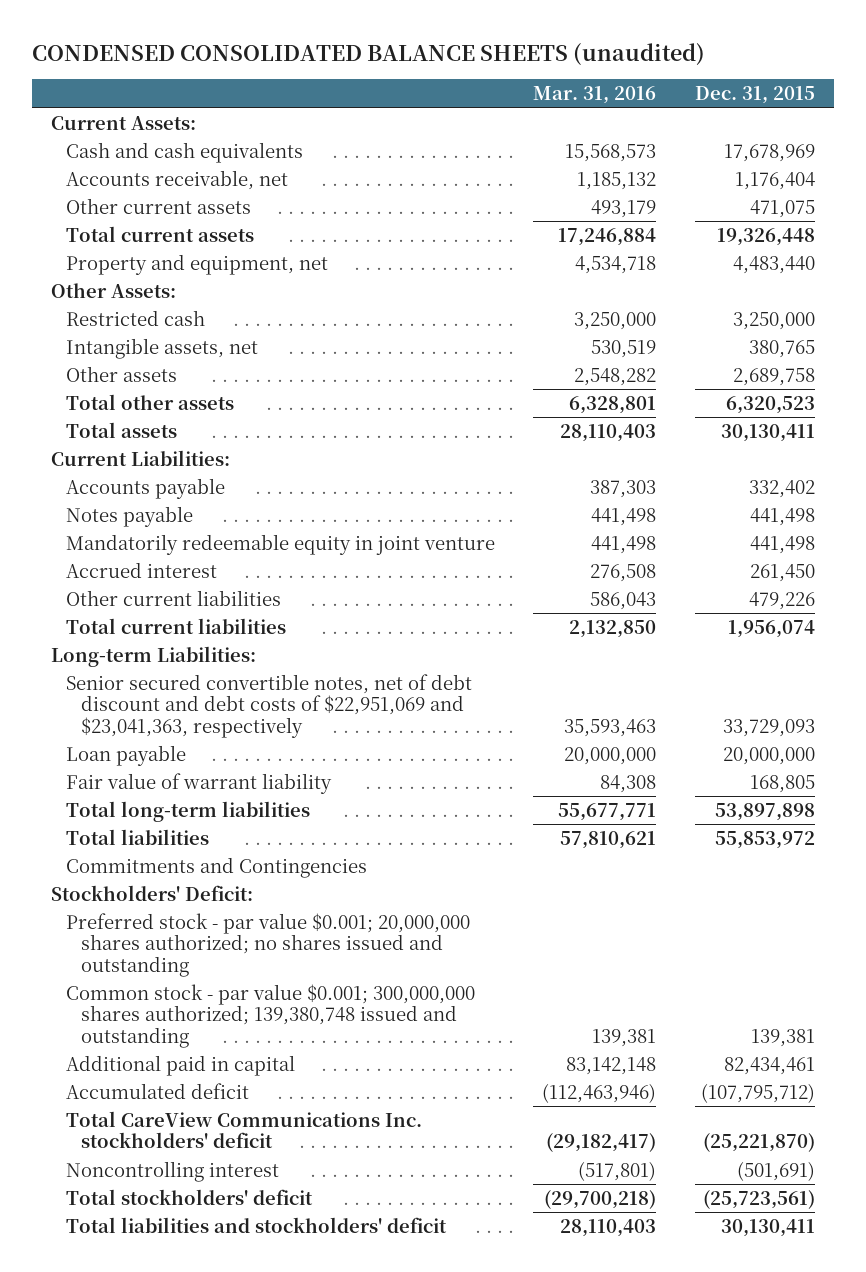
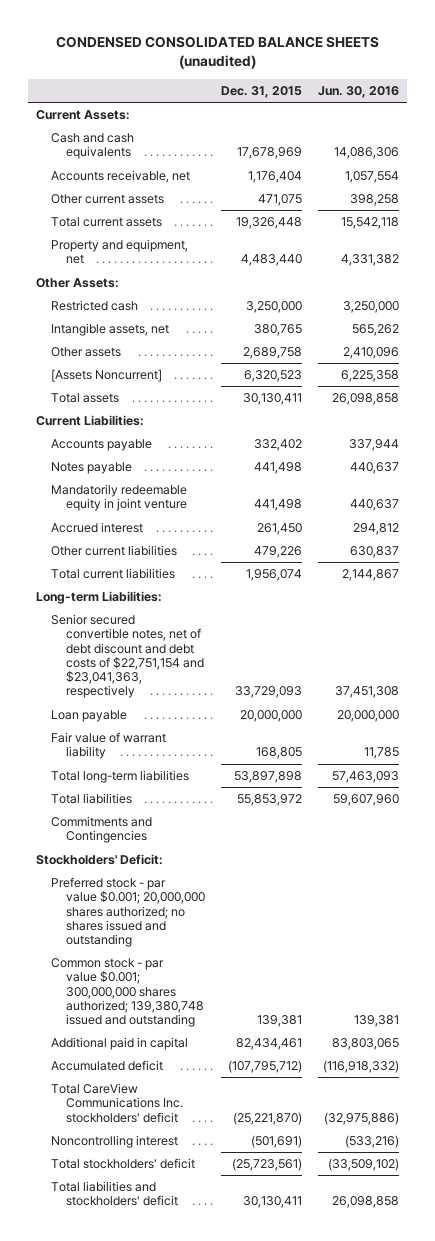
- | Mar. 31, 2016 | Dec. 31, 2015
+ | Dec. 31, 2015 | Jun. 30, 2016
- Total other assets | 6,328,801 | 6,320,523
+ [Assets Noncurrent] | 6,320,523 | 6,225,358
- Senior secured convertible notes, net of debt discount and debt costs of $22,951,069 and $23,041,363, respectively | 35,593,463 | 33,729,093
+ Senior secured convertible notes, net of debt discount and debt costs of $22,751,154 and $23,041,363, respectively | 33,729,093 | 37,451,308

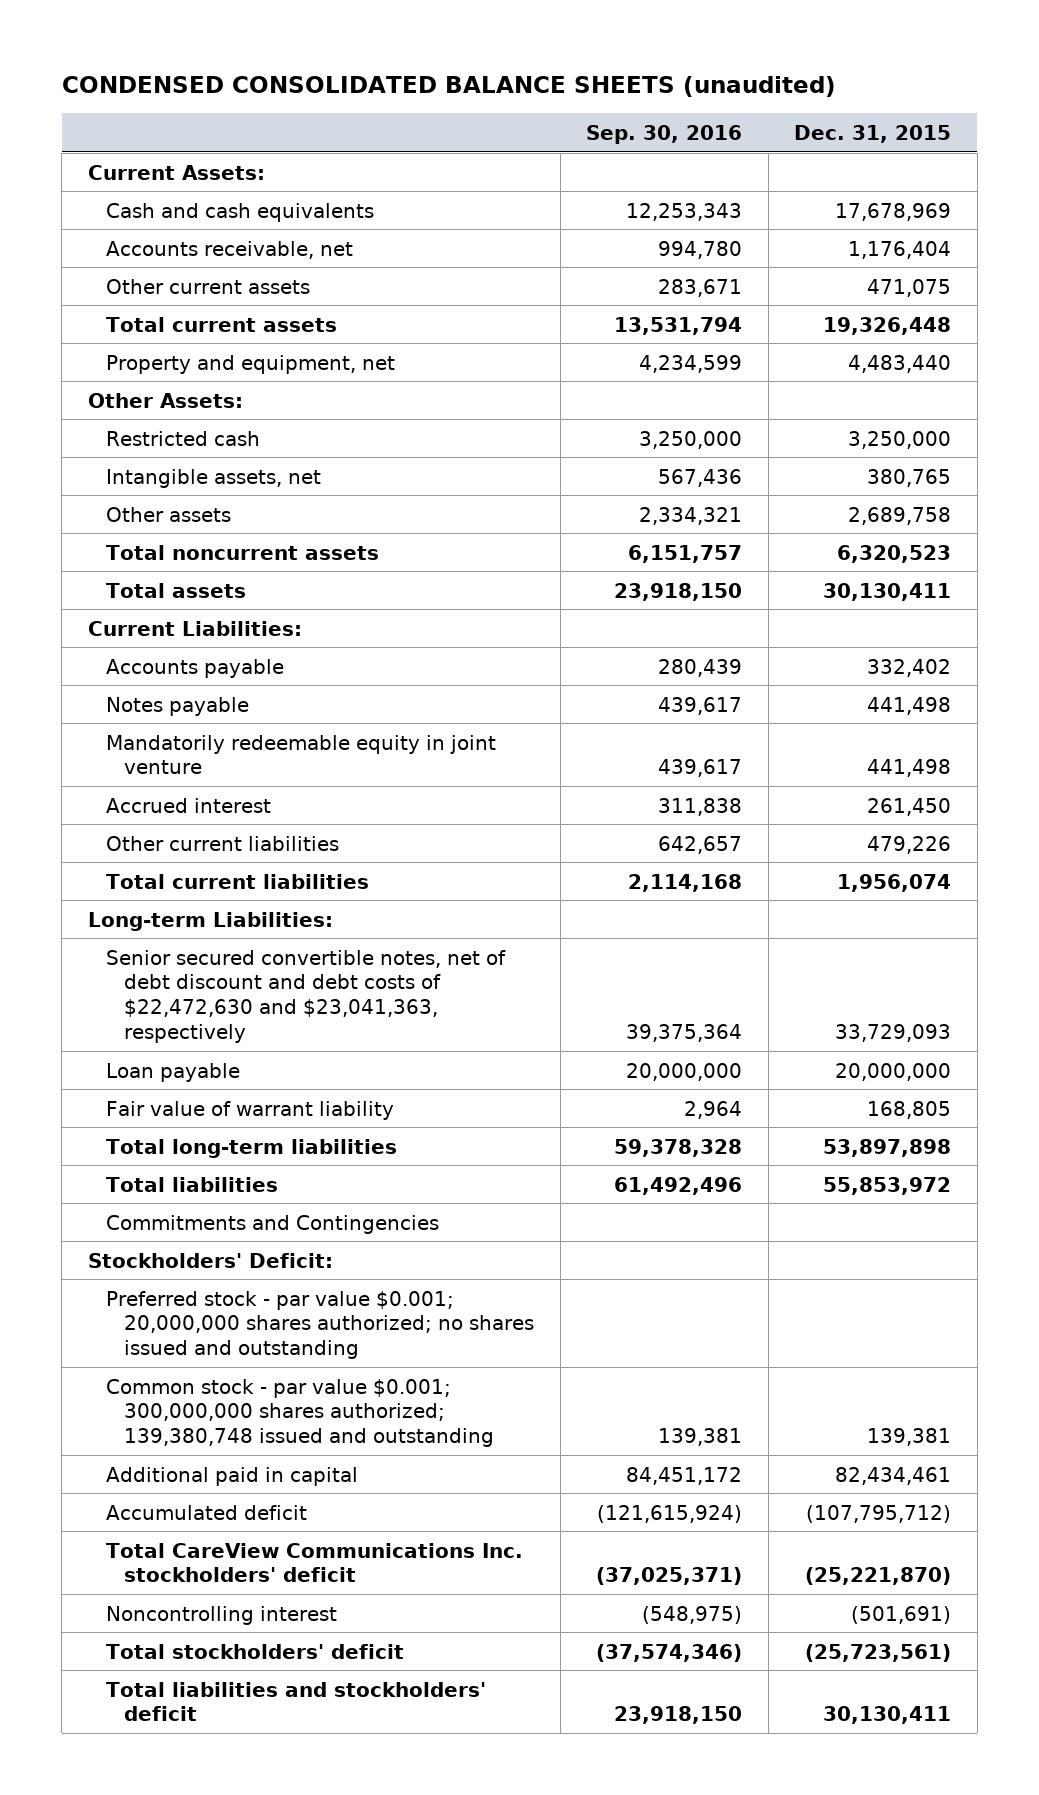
- | Dec. 31, 2015 | Jun. 30, 2016
+ | Sep. 30, 2016 | Dec. 31, 2015
- [Assets Noncurrent] | 6,320,523 | 6,225,358
+ Total noncurrent assets | 6,151,757 | 6,320,523
- Senior secured convertible notes, net of debt discount and debt costs of $22,751,154 and $23,041,363, respectively | 33,729,093 | 37,451,308
+ Senior secured convertible notes, net of debt discount and debt costs of $22,472,630 and $23,041,363, respectively | 39,375,364 | 33,729,093

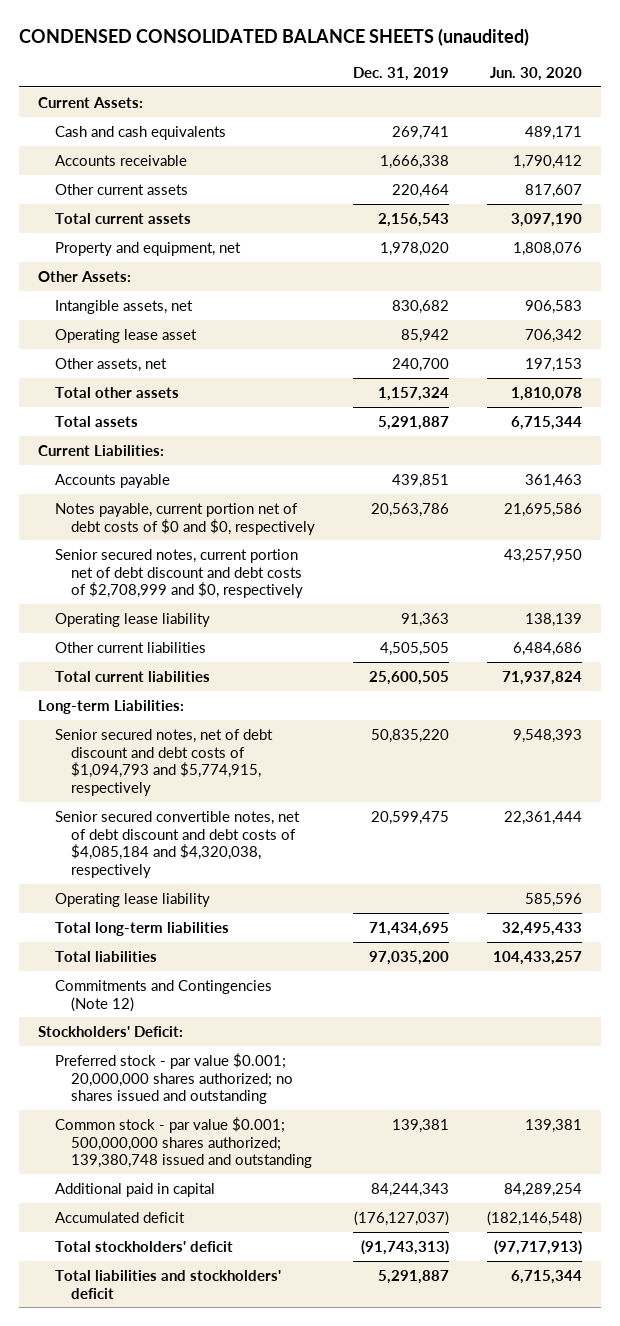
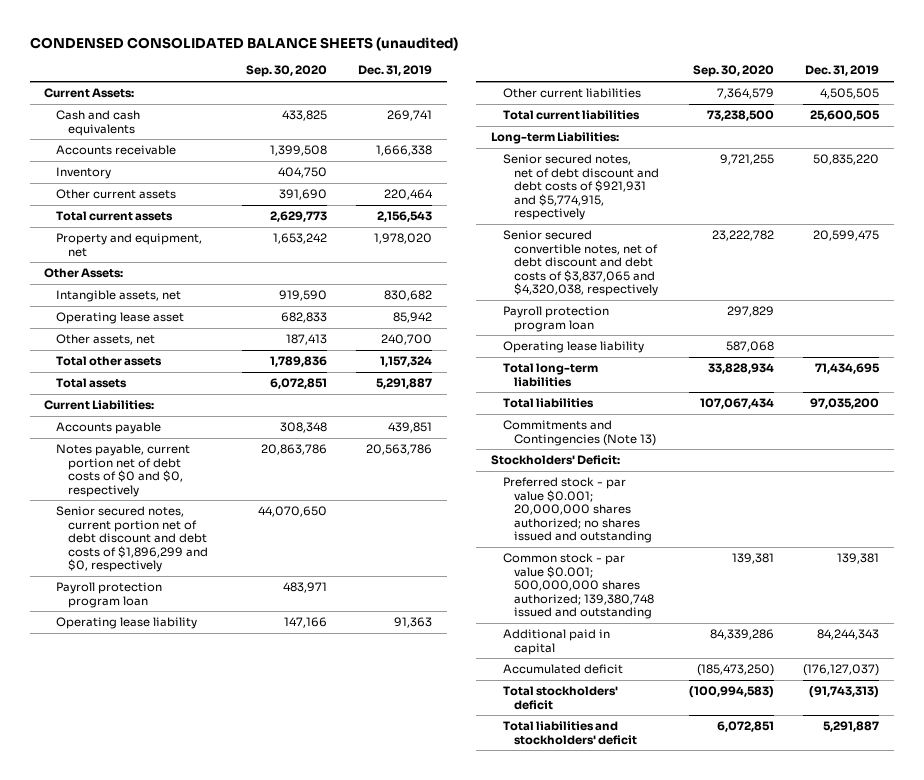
- | Dec. 31, 2019 | Jun. 30, 2020
+ | Sep. 30, 2020 | Dec. 31, 2019
+ Inventory | 404,750 |
- Senior secured notes, current portion net of debt discount and debt costs of $2,708,999 and $0, respectively | | 43,257,950
+ Senior secured notes, current portion net of debt discount and debt costs of $1,896,299 and $0, respectively | 44,070,650 |
+ Payroll protection program loan | 483,971 |
- Senior secured notes, net of debt discount and debt costs of $1,094,793 and $5,774,915, respectively | 50,835,220 | 9,548,393
- Senior secured convertible notes, net of debt discount and debt costs of $4,085,184 and $4,320,038, respectively | 20,599,475 | 22,361,444
+ Senior secured notes, net of debt discount and debt costs of $921,931 and $5,774,915, respectively | 9,721,255 | 50,835,220
+ Senior secured convertible notes, net of debt discount and debt costs of $3,837,065 and $4,320,038, respectively | 23,222,782 | 20,599,475
+ Payroll protection program loan | 297,829 |
- Commitments and Contingencies (Note 12)
+ Commitments and Contingencies (Note 13)

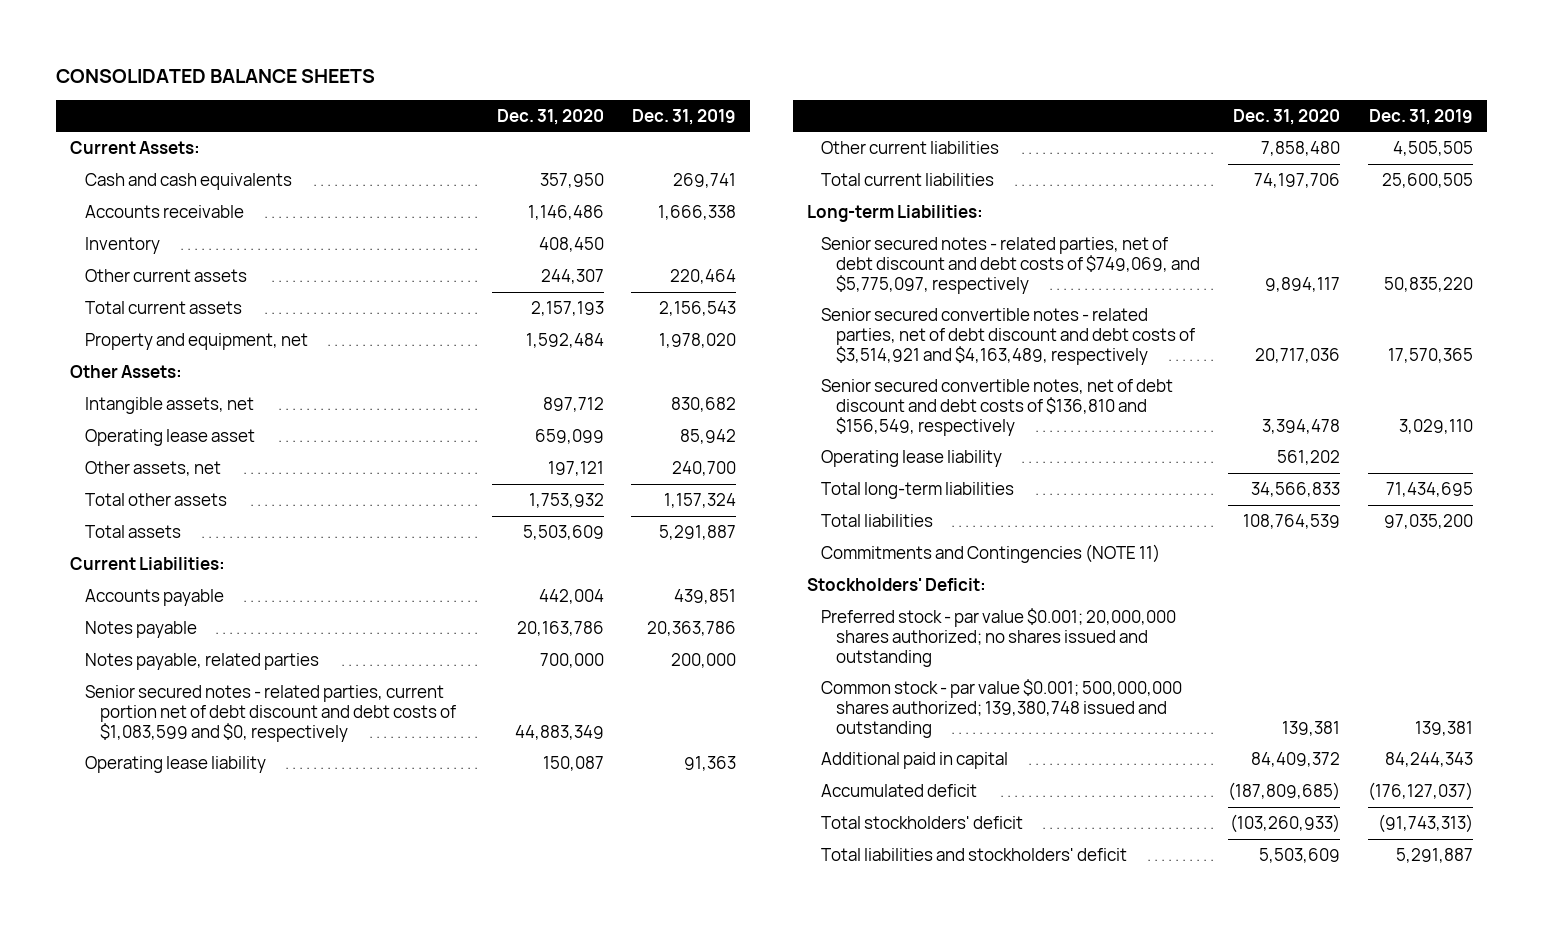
- CONDENSED CONSOLIDATED BALANCE SHEETS (unaudited)
+ CONSOLIDATED BALANCE SHEETS
- | Sep. 30, 2020 | Dec. 31, 2019
+ | Dec. 31, 2020 | Dec. 31, 2019
- Notes payable, current portion net of debt costs of $0 and $0, respectively | 20,863,786 | 20,563,786
- Senior secured notes, current portion net of debt discount and debt costs of $1,896,299 and $0, respectively | 44,070,650 |
- Payroll protection program loan | 483,971 |
+ Notes payable | 20,163,786 | 20,363,786
+ Notes payable, related parties | 700,000 | 200,000
+ Senior secured notes - related parties, current portion net of debt discount and debt costs of $1,083,599 and $0, respectively | 44,883,349 |
- Senior secured notes, net of debt discount and debt costs of $921,931 and $5,774,915, respectively | 9,721,255 | 50,835,220
- Senior secured convertible notes, net of debt discount and debt costs of $3,837,065 and $4,320,038, respectively | 23,222,782 | 20,599,475
- Payroll protection program loan | 297,829 |
+ Senior secured notes - related parties, net of debt discount and debt costs of $749,069, and $5,775,097, respectively | 9,894,117 | 50,835,220
+ Senior secured convertible notes - related parties, net of debt discount and debt costs of $3,514,921 and $4,163,489, respectively | 20,717,036 | 17,570,365
+ Senior secured convertible notes, net of debt discount and debt costs of $136,810 and $156,549, respectively | 3,394,478 | 3,029,110
- Commitments and Contingencies (Note 13)
+ Commitments and Contingencies (NOTE 11)

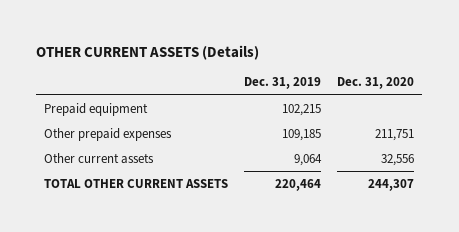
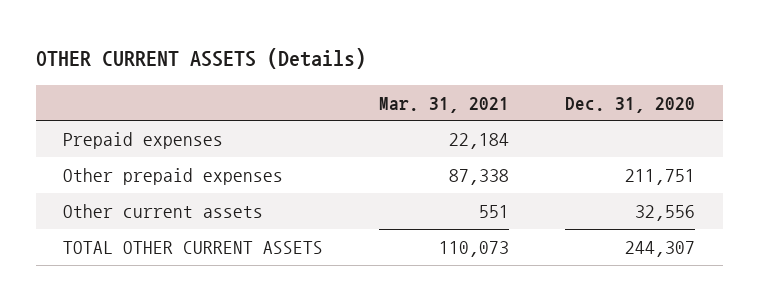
- | Dec. 31, 2019 | Dec. 31, 2020
+ | Mar. 31, 2021 | Dec. 31, 2020
- Prepaid equipment | 102,215 |
+ Prepaid expenses | 22,184 |

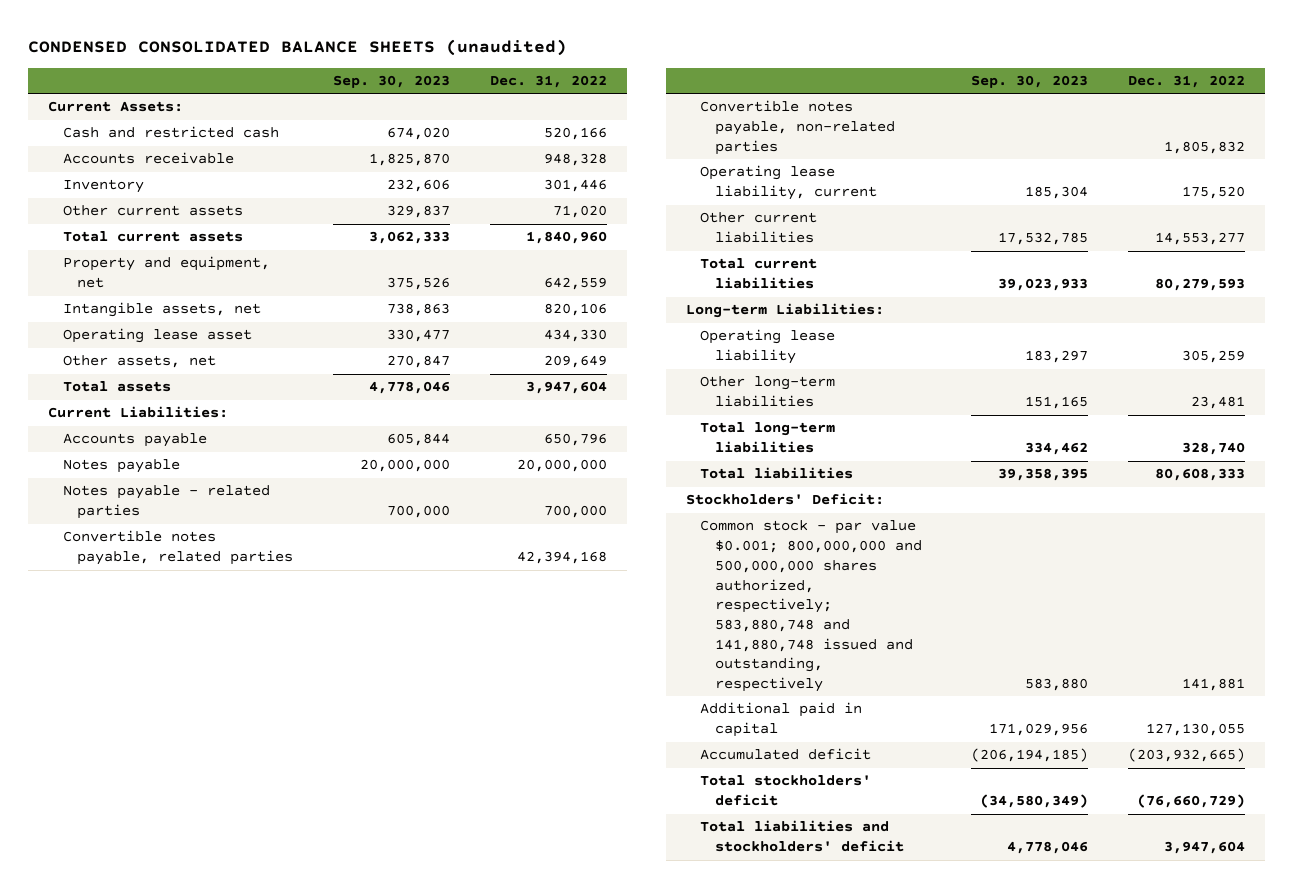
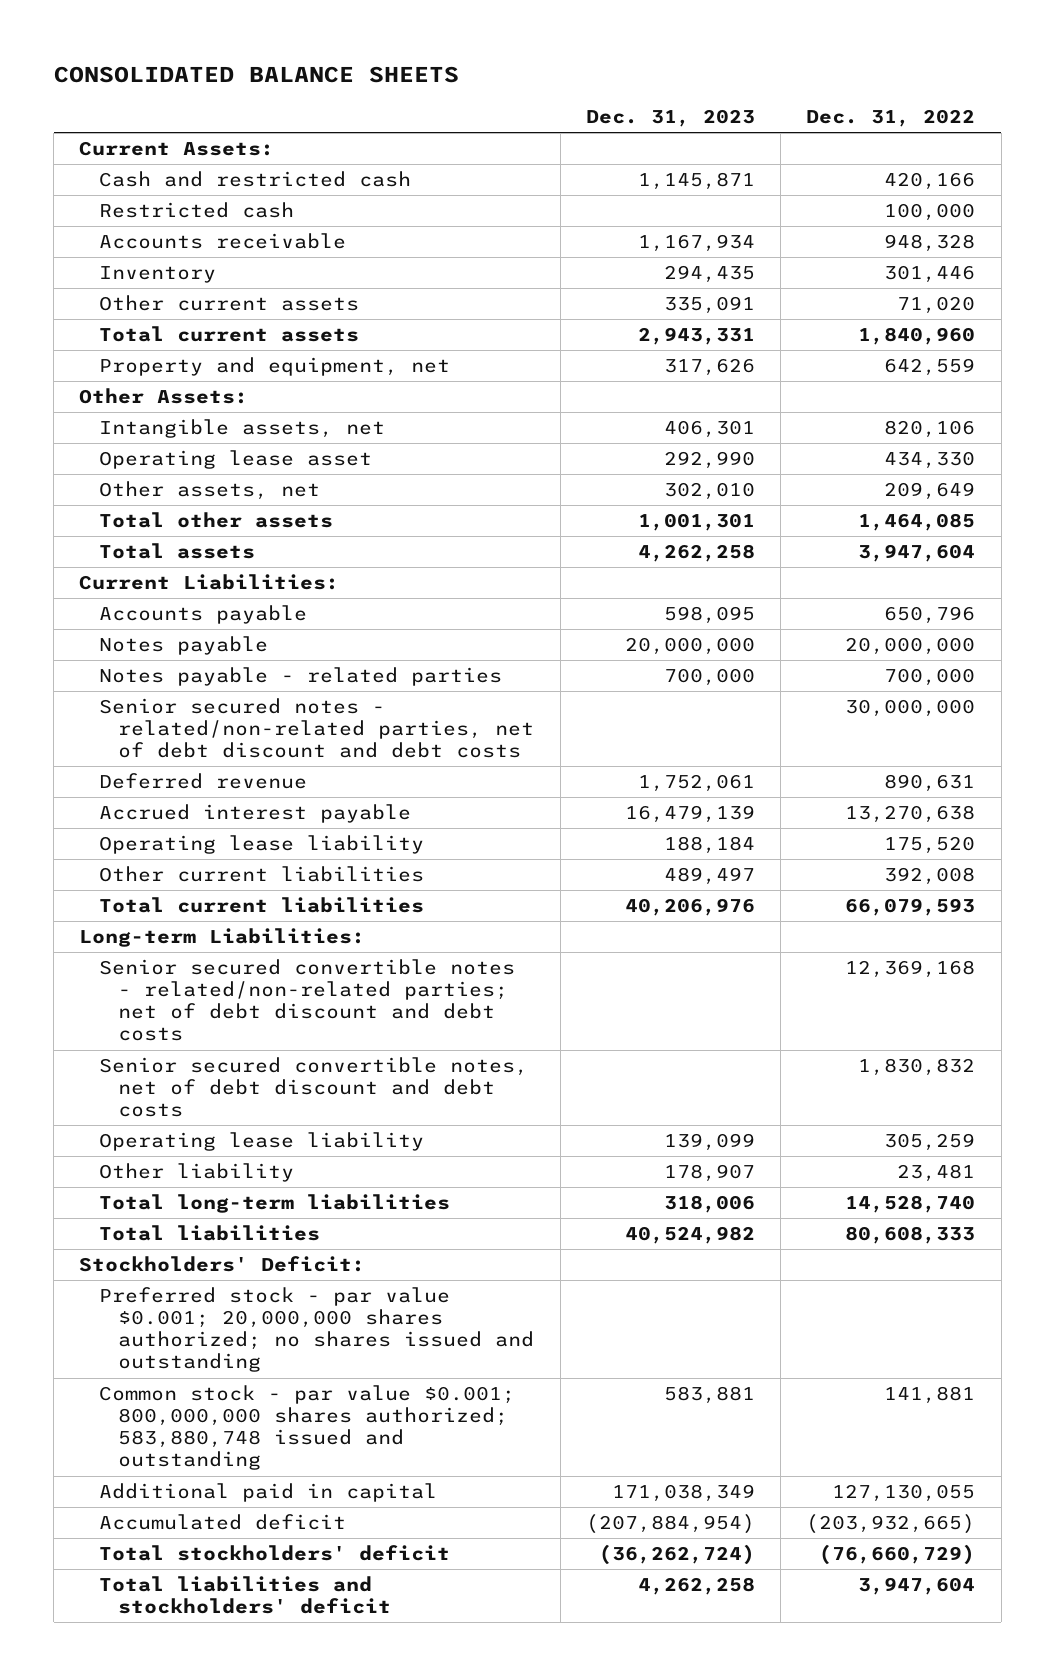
- CONDENSED CONSOLIDATED BALANCE SHEETS (unaudited)
+ CONSOLIDATED BALANCE SHEETS
- | Sep. 30, 2023 | Dec. 31, 2022
+ | Dec. 31, 2023 | Dec. 31, 2022
- Cash and restricted cash | 674,020 | 520,166
+ Cash and restricted cash | 1,145,871 | 420,166
+ Restricted cash | | 100,000
+ Other Assets:
+ Total other assets | 1,001,301 | 1,464,085
- Convertible notes payable, related parties | | 42,394,168
- Convertible notes payable, non-related parties | | 1,805,832
- Operating lease liability, current | 185,304 | 175,520
- Other current liabilities | 17,532,785 | 14,553,277
- Total current liabilities | 39,023,933 | 80,279,593
+ Senior secured notes - related/non-related parties, net of debt discount and debt costs | | 30,000,000
+ Deferred revenue | 1,752,061 | 890,631
+ Accrued interest payable | 16,479,139 | 13,270,638
+ Operating lease liability | 188,184 | 175,520
+ Other current liabilities | 489,497 | 392,008
+ Total current liabilities | 40,206,976 | 66,079,593
+ Senior secured convertible notes - related/non-related parties; net of debt discount and debt costs | | 12,369,168
+ Senior secured convertible notes, net of debt discount and debt costs | | 1,830,832
- Other long-term liabilities | 151,165 | 23,481
- Total long-term liabilities | 334,462 | 328,740
+ Other liability | 178,907 | 23,481
+ Total long-term liabilities | 318,006 | 14,528,740
- Common stock - par value $0.001; 800,000,000 and 500,000,000 shares authorized, respectively; 583,880,748 and 141,880,748 issued and outstanding, respectively | 583,880 | 141,881
+ Preferred stock - par value $0.001; 20,000,000 shares authorized; no shares issued and outstanding
+ Common stock - par value $0.001; 800,000,000 shares authorized; 583,880,748 issued and outstanding | 583,881 | 141,881

